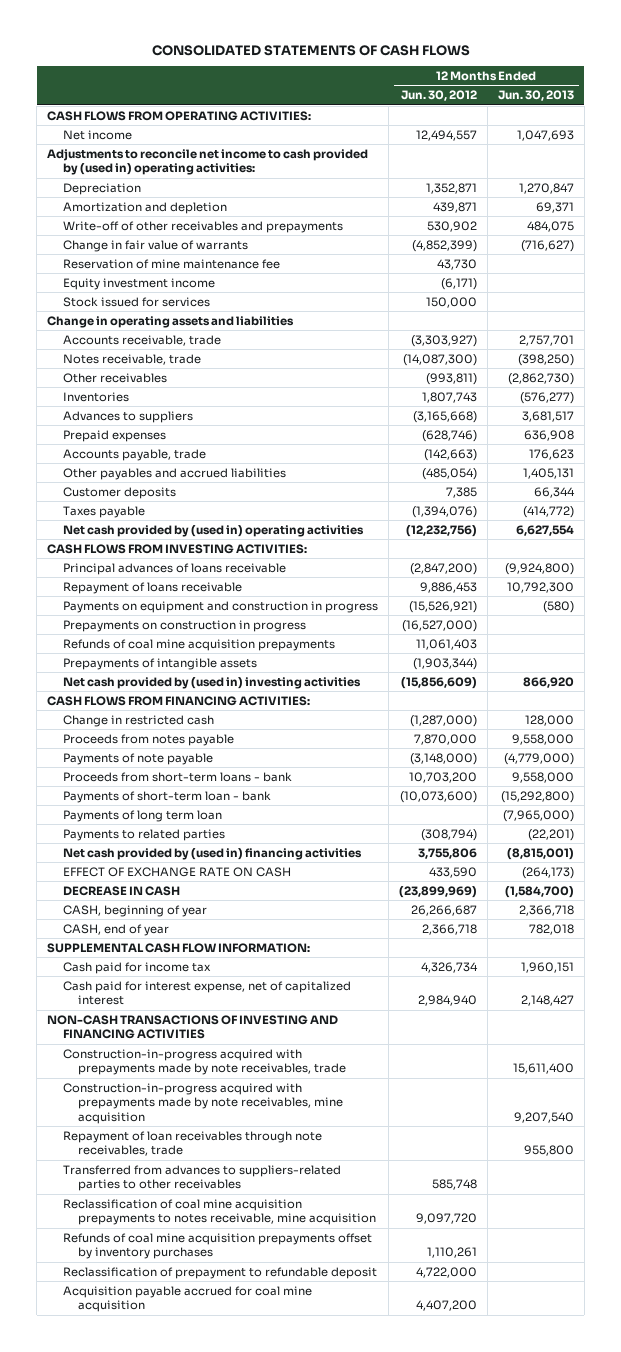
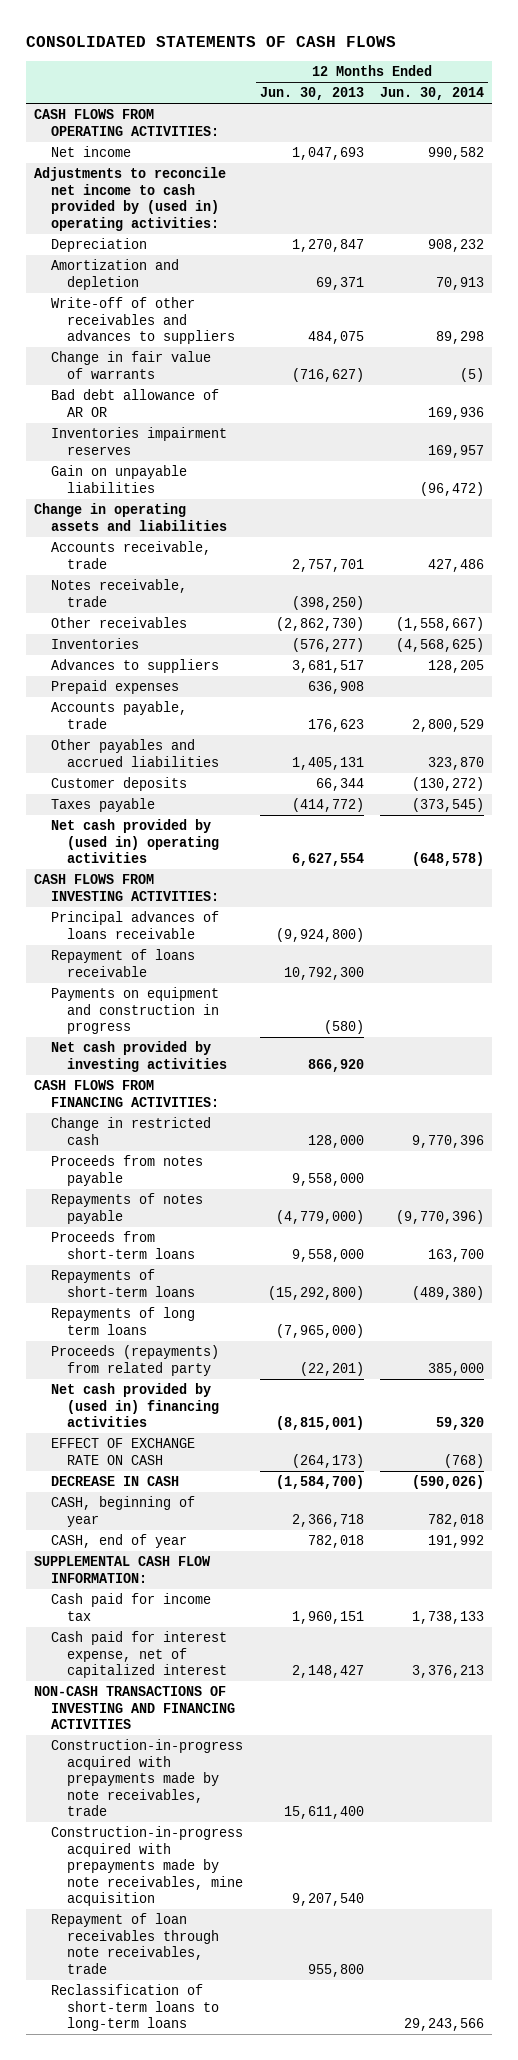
- | 12 Months Ended Jun. 30, 2012 | 12 Months Ended Jun. 30, 2013
+ | 12 Months Ended Jun. 30, 2013 | 12 Months Ended Jun. 30, 2014
- Write-off of other receivables and prepayments | 530,902 | 484,075
+ Write-off of other receivables and advances to suppliers | 484,075 | 89,298
- Reservation of mine maintenance fee | 43,730 |
- Equity investment income | (6,171) |
- Stock issued for services | 150,000 |
+ Bad debt allowance of AR OR | | 169,936
+ Inventories impairment reserves | | 169,957
+ Gain on unpayable liabilities | | (96,472)
- Prepayments on construction in progress | (16,527,000) |
- Refunds of coal mine acquisition prepayments | 11,061,403 |
- Prepayments of intangible assets | (1,903,344) |
- Net cash provided by (used in) investing activities | (15,856,609) | 866,920
+ Net cash provided by investing activities | 866,920 |
- Payments of note payable | (3,148,000) | (4,779,000)
- Proceeds from short-term loans - bank | 10,703,200 | 9,558,000
- Payments of short-term loan - bank | (10,073,600) | (15,292,800)
- Payments of long term loan | | (7,965,000)
- Payments to related parties | (308,794) | (22,201)
+ Repayments of notes payable | (4,779,000) | (9,770,396)
+ Proceeds from short-term loans | 9,558,000 | 163,700
+ Repayments of short-term loans | (15,292,800) | (489,380)
+ Repayments of long term loans | (7,965,000) |
+ Proceeds (repayments) from related party | (22,201) | 385,000
- Transferred from advances to suppliers-related parties to other receivables | 585,748 |
- Reclassification of coal mine acquisition prepayments to notes receivable, mine acquisition | 9,097,720 |
- Refunds of coal mine acquisition prepayments offset by inventory purchases | 1,110,261 |
- Reclassification of prepayment to refundable deposit | 4,722,000 |
- Acquisition payable accrued for coal mine acquisition | 4,407,200 |
+ Reclassification of short-term loans to long-term loans | | 29,243,566

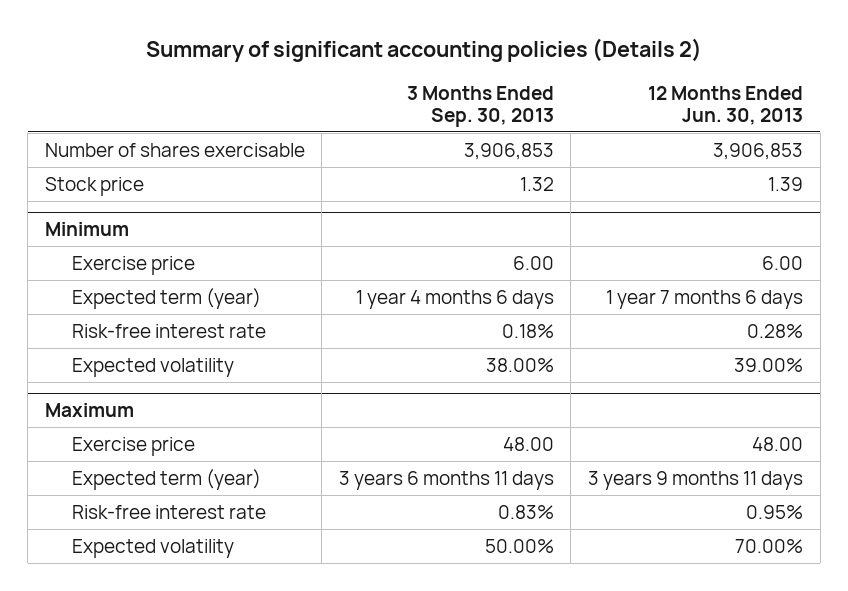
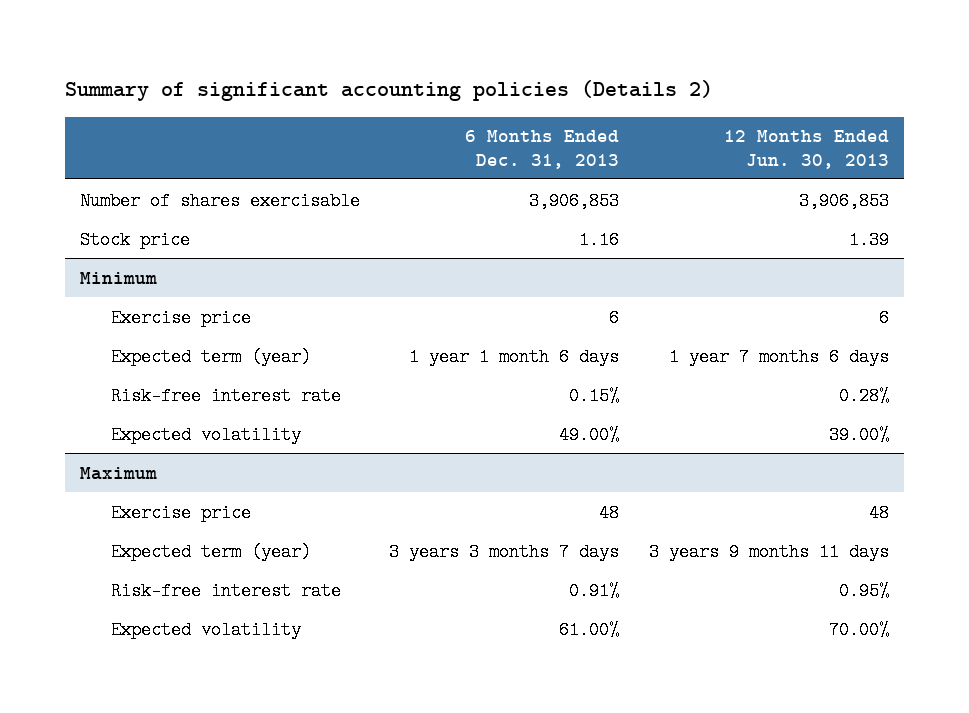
- | 3 Months Ended Sep. 30, 2013 | 12 Months Ended Jun. 30, 2013
+ | 6 Months Ended Dec. 31, 2013 | 12 Months Ended Jun. 30, 2013
@ Minimum
- Exercise price | 6.00 | 6.00
+ Exercise price | 6 | 6
@ Maximum
- Exercise price | 48.00 | 48.00
+ Exercise price | 48 | 48

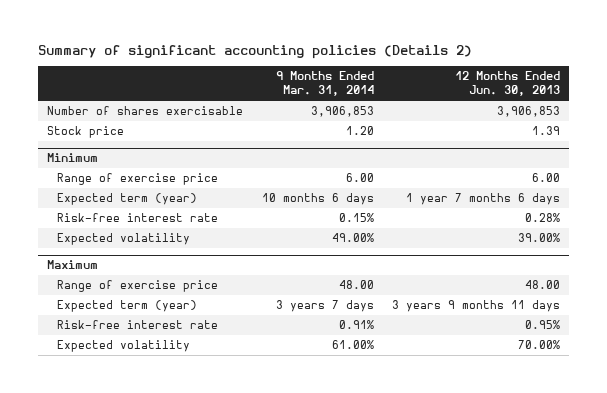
- | 6 Months Ended Dec. 31, 2013 | 12 Months Ended Jun. 30, 2013
+ | 9 Months Ended Mar. 31, 2014 | 12 Months Ended Jun. 30, 2013
@ Minimum
- Exercise price | 6 | 6
+ Range of exercise price | 6.00 | 6.00
@ Maximum
- Exercise price | 48 | 48
+ Range of exercise price | 48.00 | 48.00

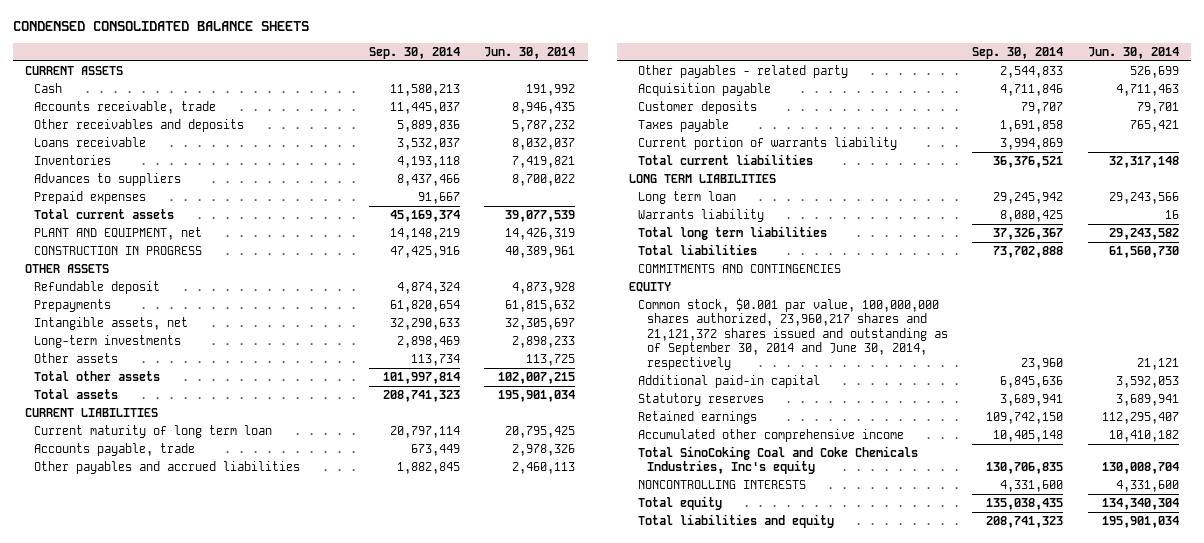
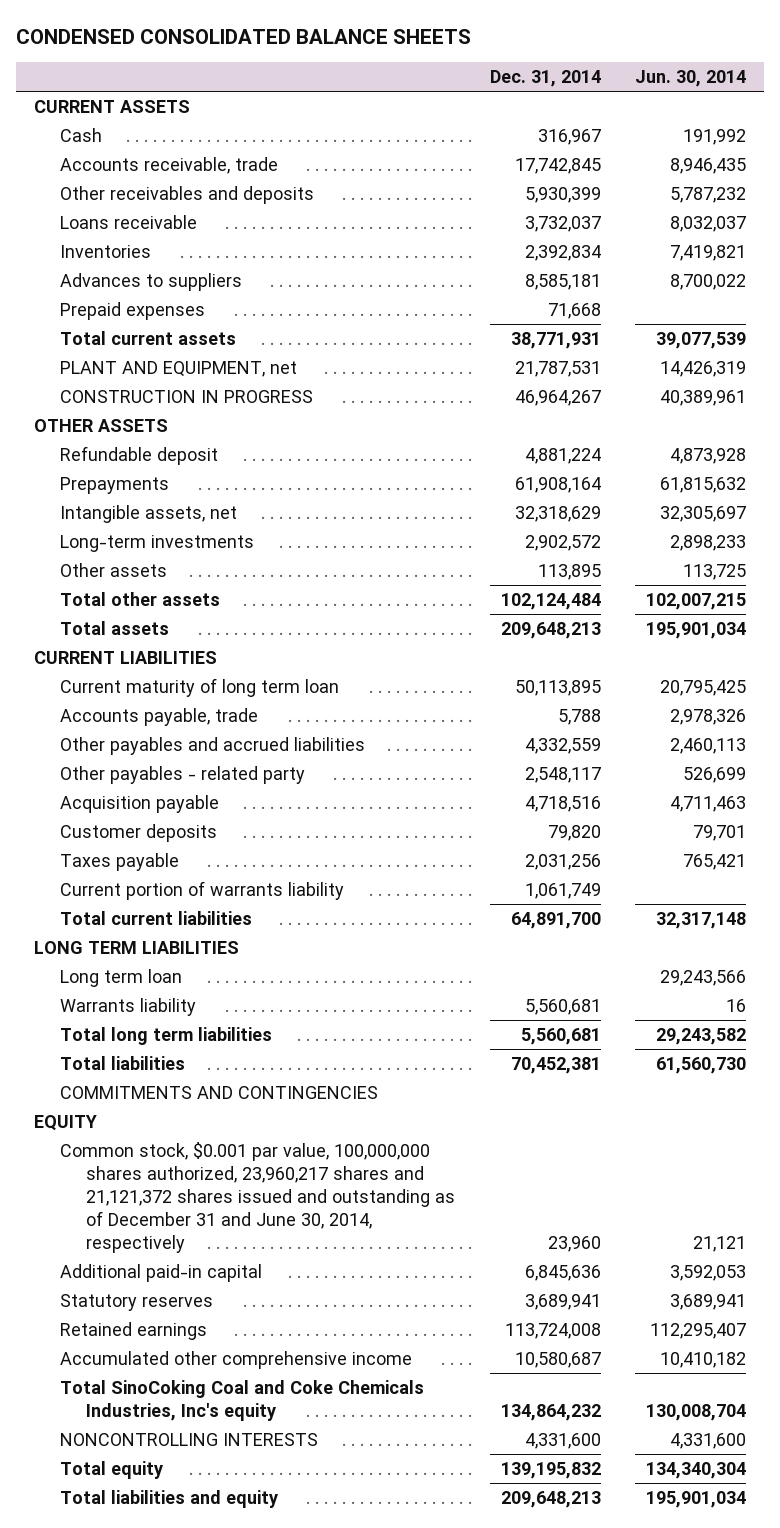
- | Sep. 30, 2014 | Jun. 30, 2014
+ | Dec. 31, 2014 | Jun. 30, 2014
- Common stock, $0.001 par value, 100,000,000 shares authorized, 23,960,217 shares and 21,121,372 shares issued and outstanding as of September 30, 2014 and June 30, 2014, respectively | 23,960 | 21,121
+ Common stock, $0.001 par value, 100,000,000 shares authorized, 23,960,217 shares and 21,121,372 shares issued and outstanding as of December 31 and June 30, 2014, respectively | 23,960 | 21,121

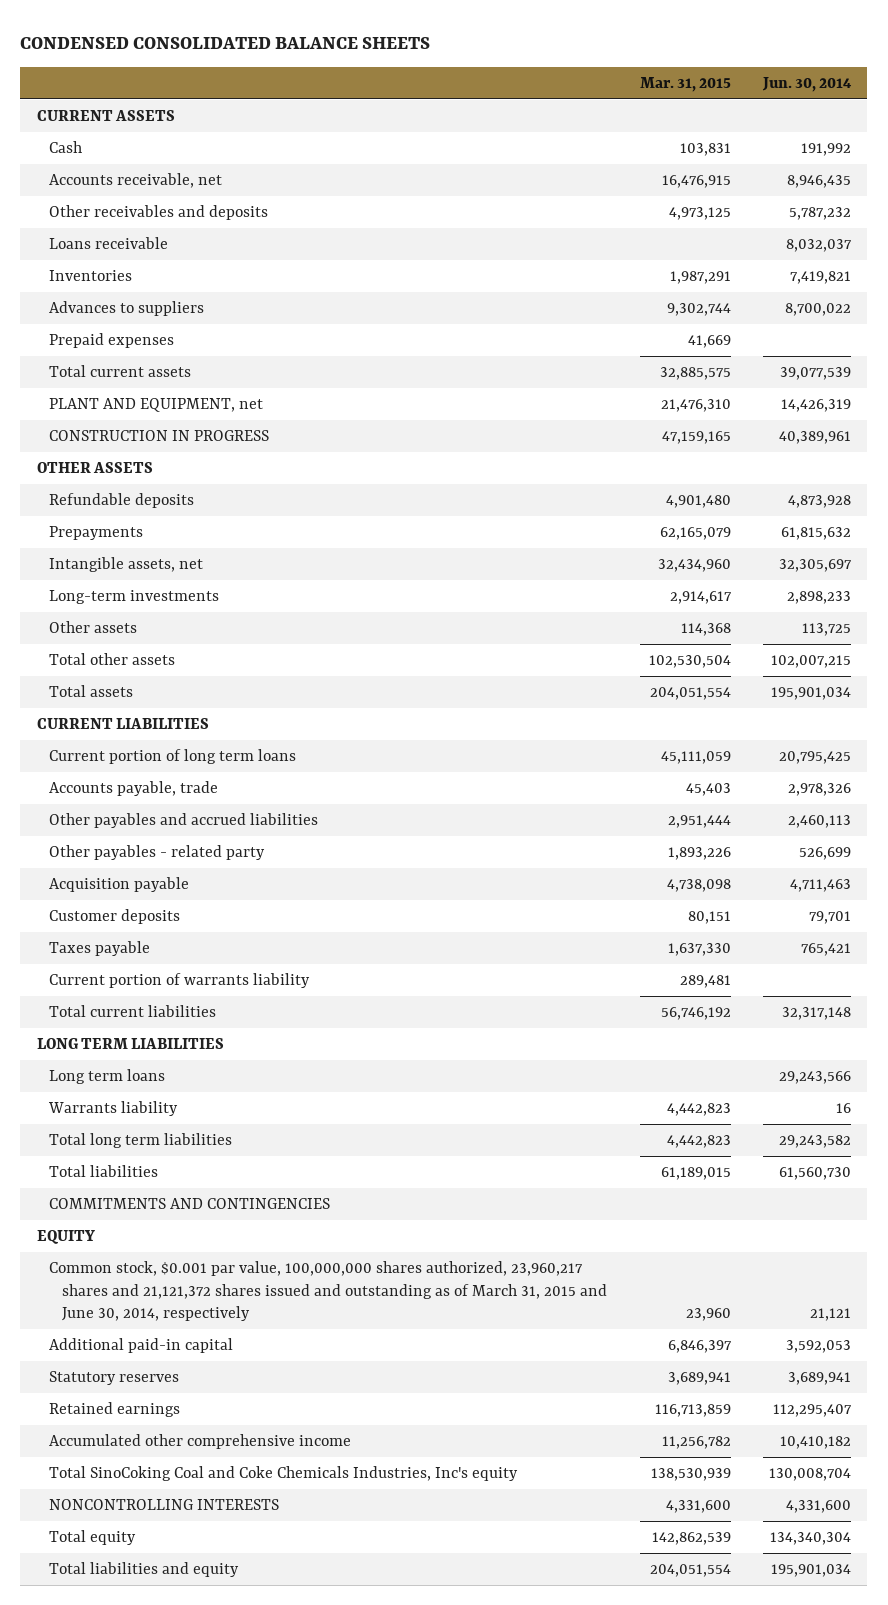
- | Dec. 31, 2014 | Jun. 30, 2014
+ | Mar. 31, 2015 | Jun. 30, 2014
- Accounts receivable, trade | 17,742,845 | 8,946,435
+ Accounts receivable, net | 16,476,915 | 8,946,435
- Refundable deposit | 4,881,224 | 4,873,928
+ Refundable deposits | 4,901,480 | 4,873,928
- Current maturity of long term loan | 50,113,895 | 20,795,425
+ Current portion of long term loans | 45,111,059 | 20,795,425
- Long term loan | | 29,243,566
+ Long term loans | | 29,243,566
- Common stock, $0.001 par value, 100,000,000 shares authorized, 23,960,217 shares and 21,121,372 shares issued and outstanding as of December 31 and June 30, 2014, respectively | 23,960 | 21,121
+ Common stock, $0.001 par value, 100,000,000 shares authorized, 23,960,217 shares and 21,121,372 shares issued and outstanding as of March 31, 2015 and June 30, 2014, respectively | 23,960 | 21,121

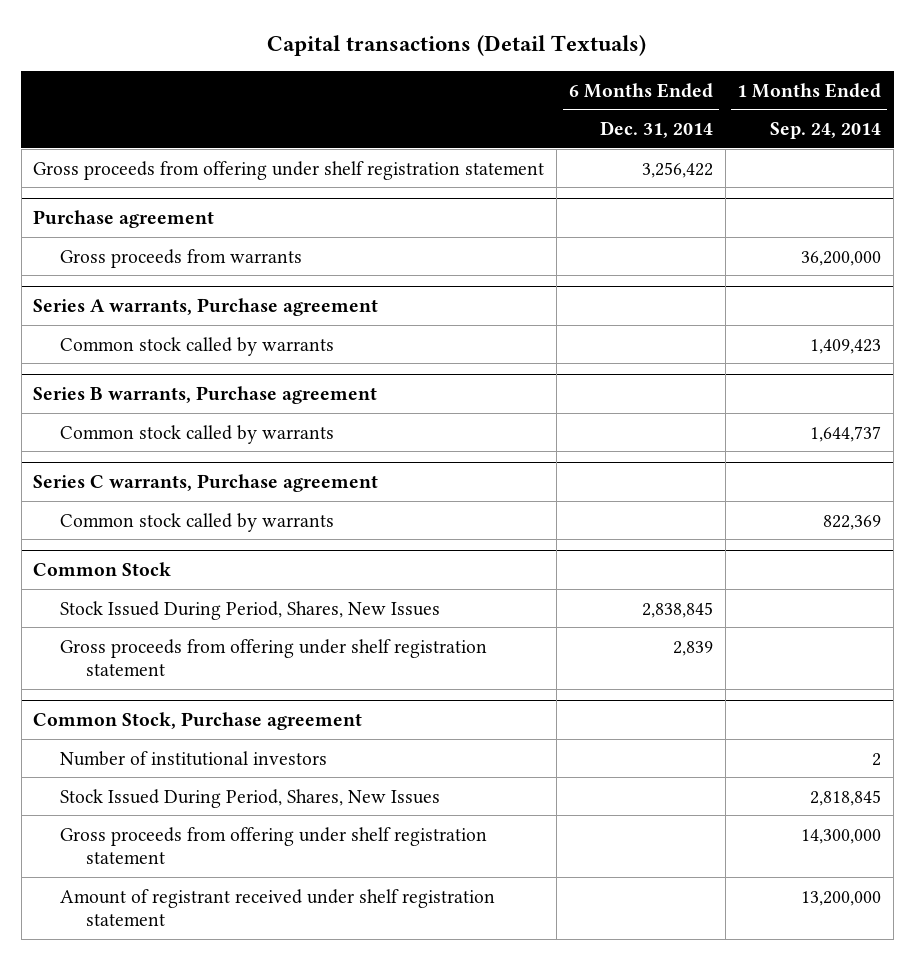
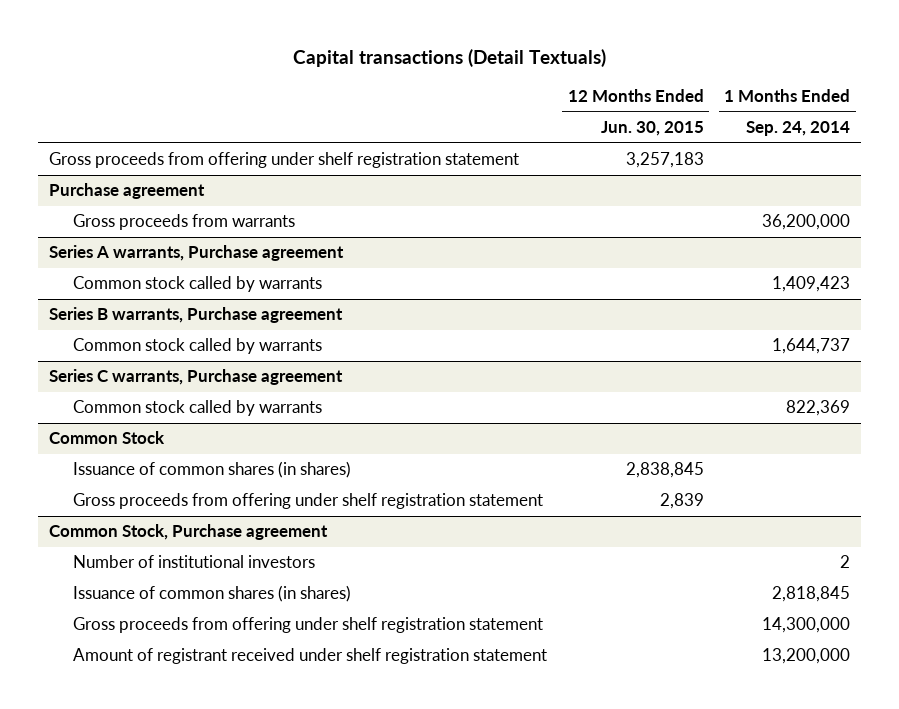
- | 6 Months Ended Dec. 31, 2014 | 1 Months Ended Sep. 24, 2014
+ | 12 Months Ended Jun. 30, 2015 | 1 Months Ended Sep. 24, 2014
@ Common Stock
- Stock Issued During Period, Shares, New Issues | 2,838,845 |
+ Issuance of common shares (in shares) | 2,838,845 |
@ Common Stock, Purchase agreement
- Stock Issued During Period, Shares, New Issues | | 2,818,845
+ Issuance of common shares (in shares) | | 2,818,845

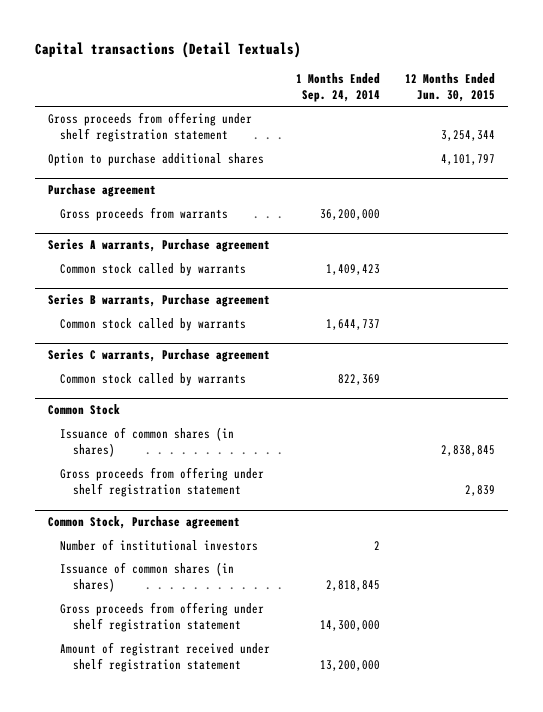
- | 12 Months Ended Jun. 30, 2015 | 1 Months Ended Sep. 24, 2014
+ | 1 Months Ended Sep. 24, 2014 | 12 Months Ended Jun. 30, 2015
- Gross proceeds from offering under shelf registration statement | 3,257,183 |
+ Gross proceeds from offering under shelf registration statement | | 3,254,344
+ Option to purchase additional shares | | 4,101,797

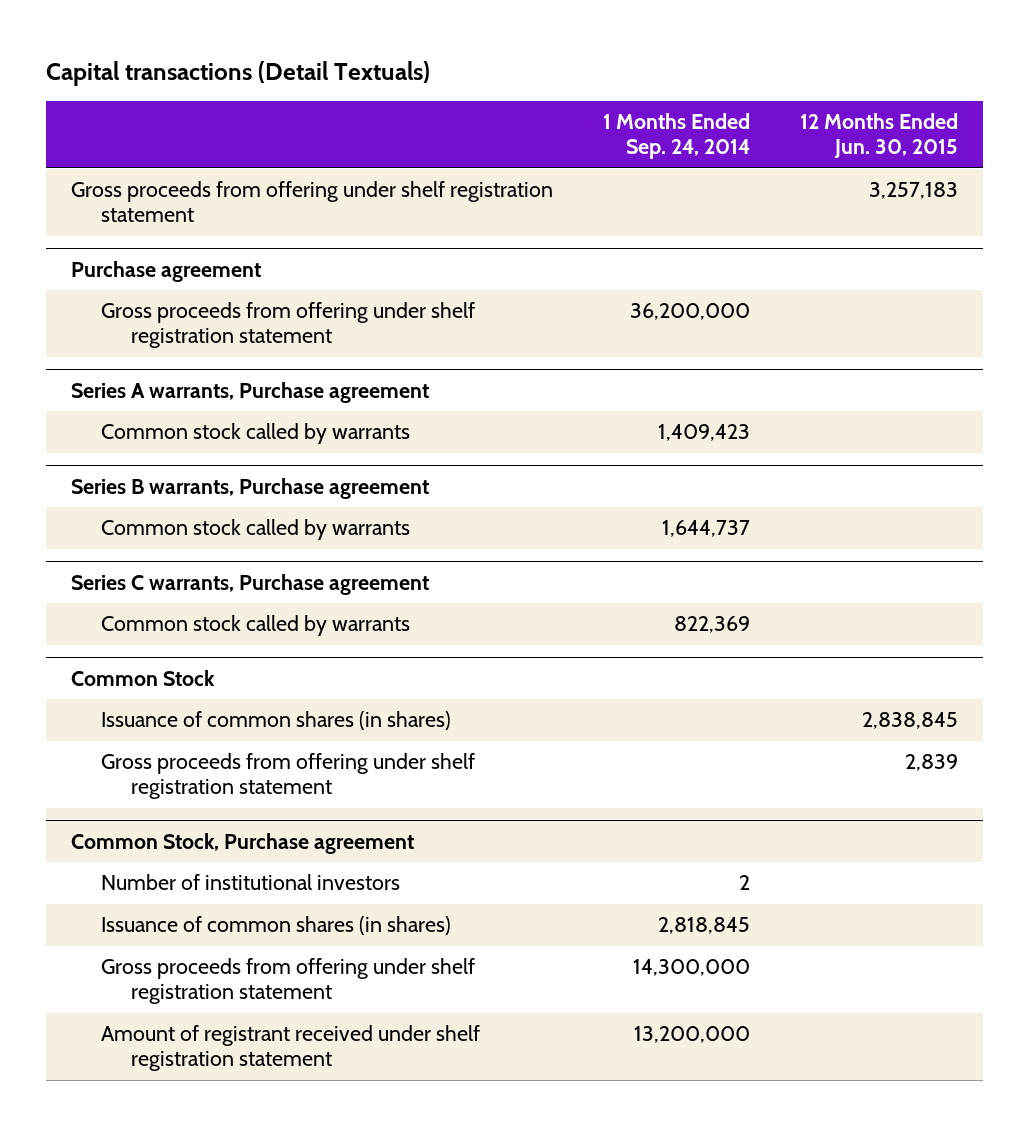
- Gross proceeds from offering under shelf registration statement | | 3,254,344
- Option to purchase additional shares | | 4,101,797
+ Gross proceeds from offering under shelf registration statement | | 3,257,183
@ Purchase agreement
- Gross proceeds from warrants | 36,200,000 |
+ Gross proceeds from offering under shelf registration statement | 36,200,000 |

